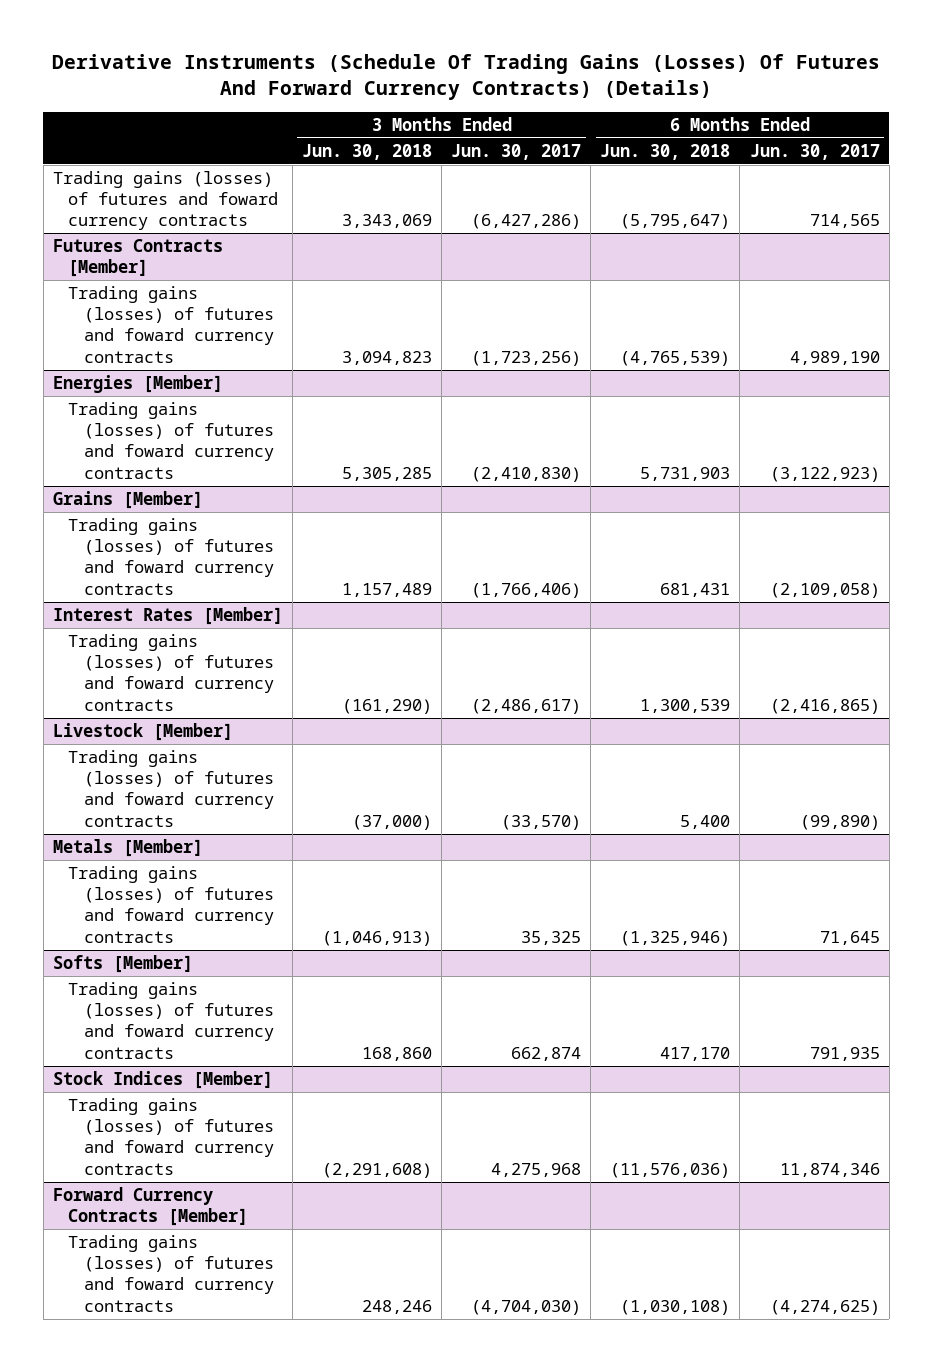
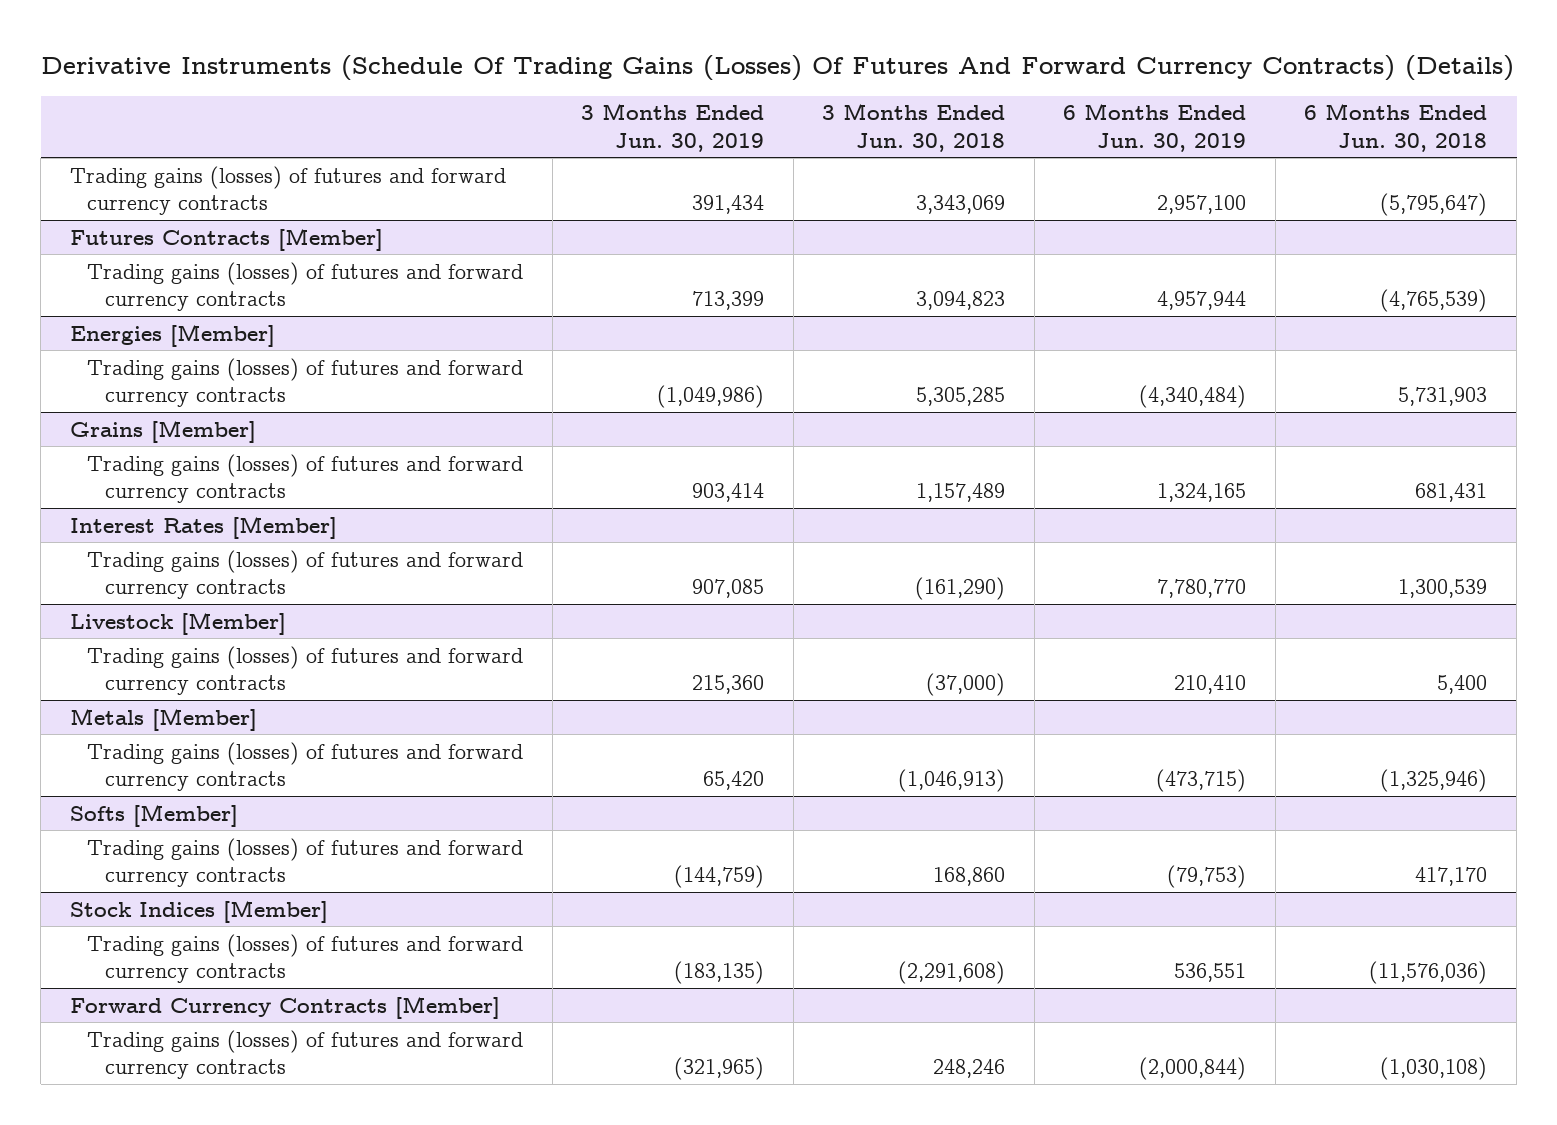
- | 3 Months Ended Jun. 30, 2018 | 3 Months Ended Jun. 30, 2017 | 6 Months Ended Jun. 30, 2018 | 6 Months Ended Jun. 30, 2017
+ | 3 Months Ended Jun. 30, 2019 | 3 Months Ended Jun. 30, 2018 | 6 Months Ended Jun. 30, 2019 | 6 Months Ended Jun. 30, 2018
- Trading gains (losses) of futures and foward currency contracts | 3,343,069 | (6,427,286) | (5,795,647) | 714,565
+ Trading gains (losses) of futures and forward currency contracts | 391,434 | 3,343,069 | 2,957,100 | (5,795,647)
@ Futures Contracts [Member]
- Trading gains (losses) of futures and foward currency contracts | 3,094,823 | (1,723,256) | (4,765,539) | 4,989,190
+ Trading gains (losses) of futures and forward currency contracts | 713,399 | 3,094,823 | 4,957,944 | (4,765,539)
@ Energies [Member]
- Trading gains (losses) of futures and foward currency contracts | 5,305,285 | (2,410,830) | 5,731,903 | (3,122,923)
+ Trading gains (losses) of futures and forward currency contracts | (1,049,986) | 5,305,285 | (4,340,484) | 5,731,903
@ Grains [Member]
- Trading gains (losses) of futures and foward currency contracts | 1,157,489 | (1,766,406) | 681,431 | (2,109,058)
+ Trading gains (losses) of futures and forward currency contracts | 903,414 | 1,157,489 | 1,324,165 | 681,431
@ Interest Rates [Member]
- Trading gains (losses) of futures and foward currency contracts | (161,290) | (2,486,617) | 1,300,539 | (2,416,865)
+ Trading gains (losses) of futures and forward currency contracts | 907,085 | (161,290) | 7,780,770 | 1,300,539
@ Livestock [Member]
- Trading gains (losses) of futures and foward currency contracts | (37,000) | (33,570) | 5,400 | (99,890)
+ Trading gains (losses) of futures and forward currency contracts | 215,360 | (37,000) | 210,410 | 5,400
@ Metals [Member]
- Trading gains (losses) of futures and foward currency contracts | (1,046,913) | 35,325 | (1,325,946) | 71,645
+ Trading gains (losses) of futures and forward currency contracts | 65,420 | (1,046,913) | (473,715) | (1,325,946)
@ Softs [Member]
- Trading gains (losses) of futures and foward currency contracts | 168,860 | 662,874 | 417,170 | 791,935
+ Trading gains (losses) of futures and forward currency contracts | (144,759) | 168,860 | (79,753) | 417,170
@ Stock Indices [Member]
- Trading gains (losses) of futures and foward currency contracts | (2,291,608) | 4,275,968 | (11,576,036) | 11,874,346
+ Trading gains (losses) of futures and forward currency contracts | (183,135) | (2,291,608) | 536,551 | (11,576,036)
@ Forward Currency Contracts [Member]
- Trading gains (losses) of futures and foward currency contracts | 248,246 | (4,704,030) | (1,030,108) | (4,274,625)
+ Trading gains (losses) of futures and forward currency contracts | (321,965) | 248,246 | (2,000,844) | (1,030,108)

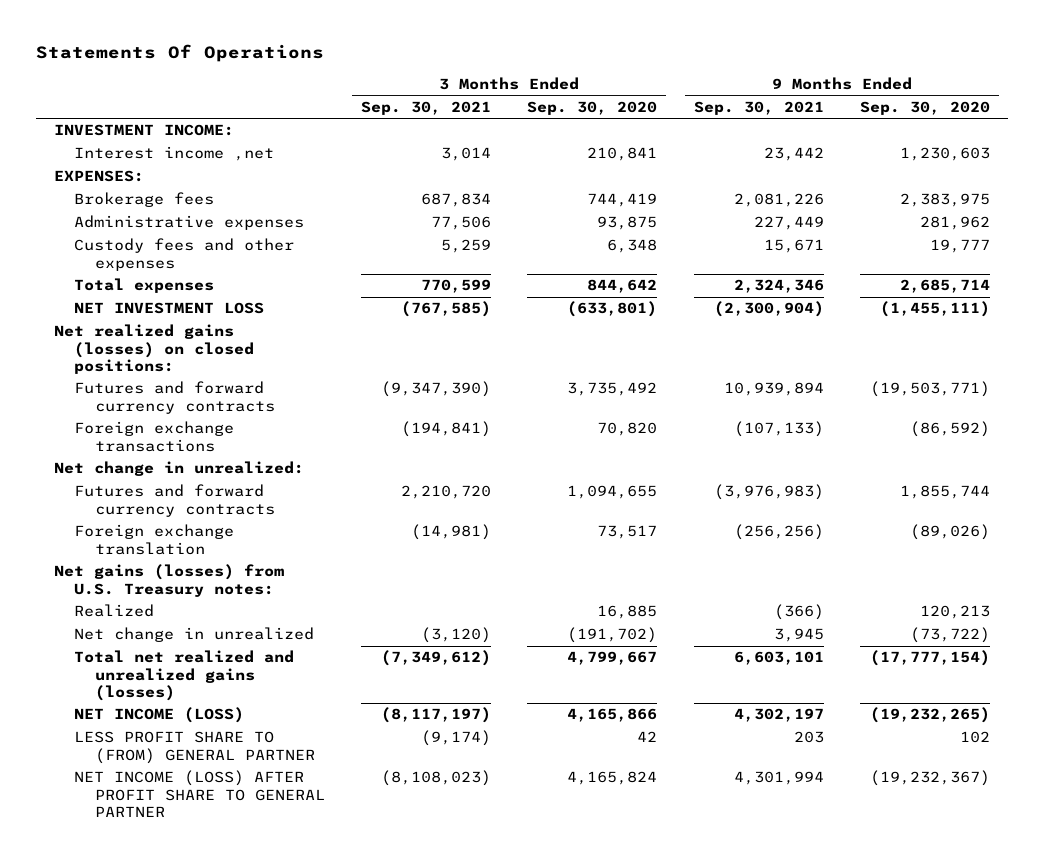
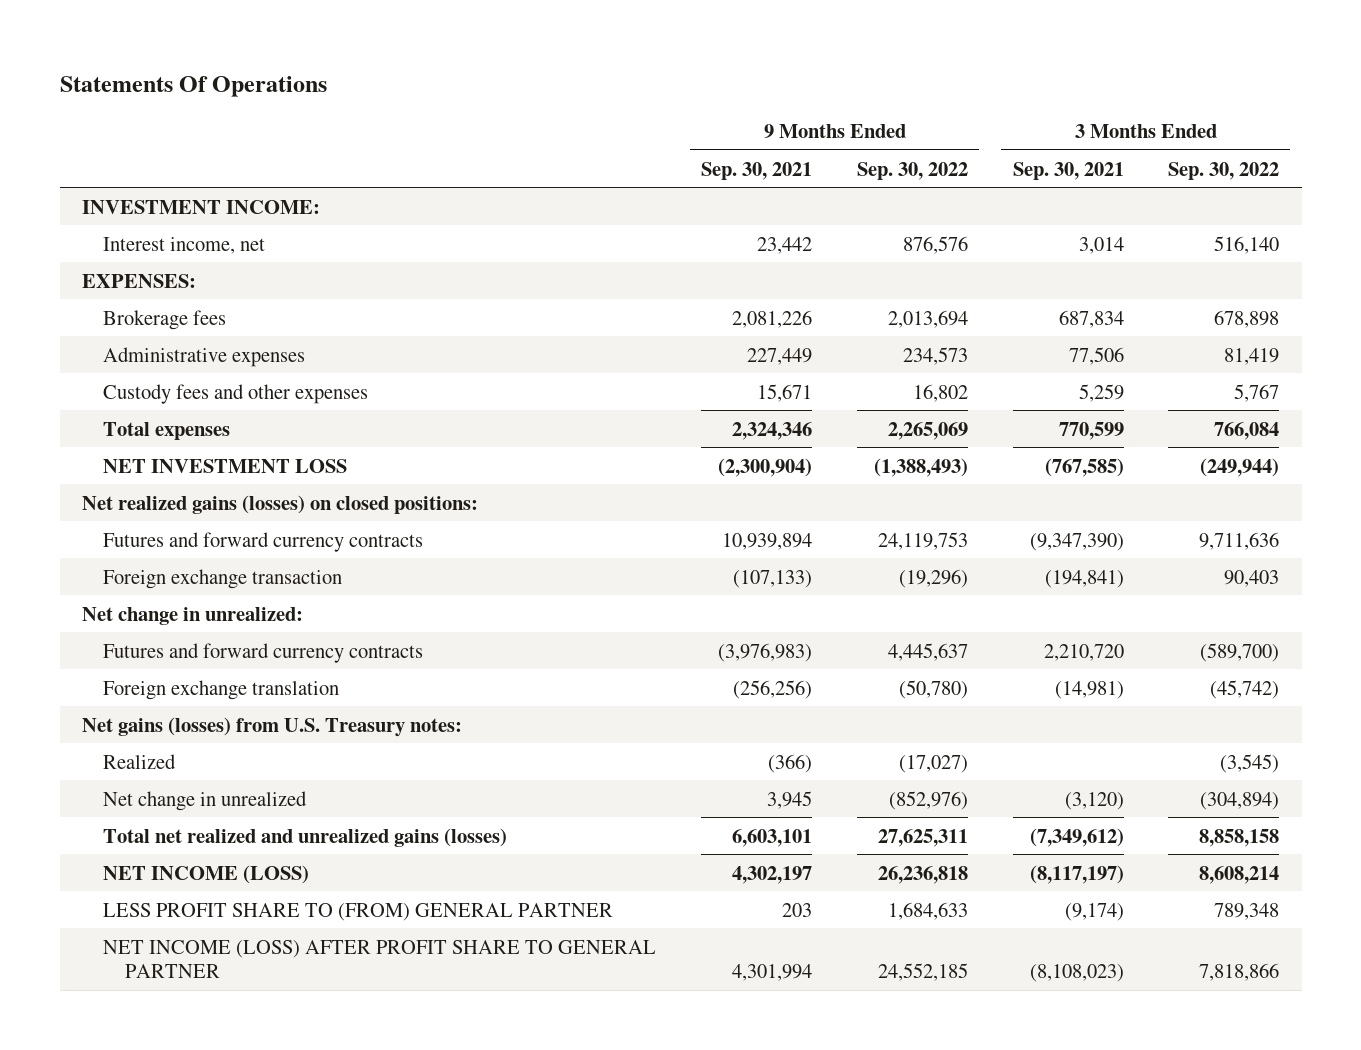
- | 3 Months Ended Sep. 30, 2021 | 3 Months Ended Sep. 30, 2020 | 9 Months Ended Sep. 30, 2021 | 9 Months Ended Sep. 30, 2020
+ | 9 Months Ended Sep. 30, 2021 | 9 Months Ended Sep. 30, 2022 | 3 Months Ended Sep. 30, 2021 | 3 Months Ended Sep. 30, 2022
- Interest income ,net | 3,014 | 210,841 | 23,442 | 1,230,603
+ Interest income, net | 23,442 | 876,576 | 3,014 | 516,140
- Foreign exchange transactions | (194,841) | 70,820 | (107,133) | (86,592)
+ Foreign exchange transaction | (107,133) | (19,296) | (194,841) | 90,403

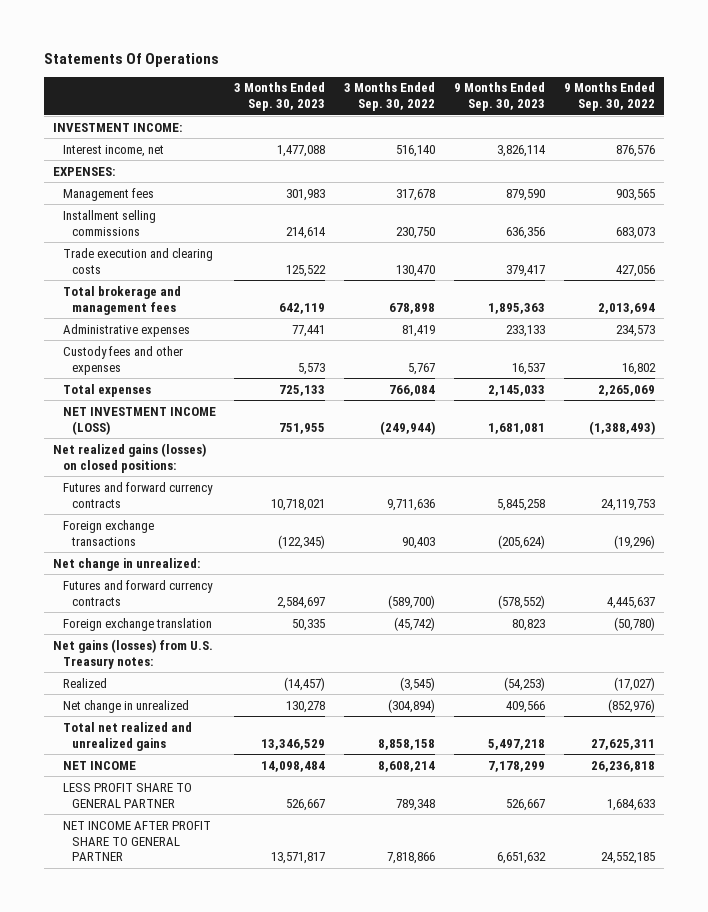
- | 9 Months Ended Sep. 30, 2021 | 9 Months Ended Sep. 30, 2022 | 3 Months Ended Sep. 30, 2021 | 3 Months Ended Sep. 30, 2022
+ | 3 Months Ended Sep. 30, 2023 | 3 Months Ended Sep. 30, 2022 | 9 Months Ended Sep. 30, 2023 | 9 Months Ended Sep. 30, 2022
- Brokerage fees | 2,081,226 | 2,013,694 | 687,834 | 678,898
+ Management fees | 301,983 | 317,678 | 879,590 | 903,565
+ Installment selling commissions | 214,614 | 230,750 | 636,356 | 683,073
+ Trade execution and clearing costs | 125,522 | 130,470 | 379,417 | 427,056
+ Total brokerage and management fees | 642,119 | 678,898 | 1,895,363 | 2,013,694
- NET INVESTMENT LOSS | (2,300,904) | (1,388,493) | (767,585) | (249,944)
+ NET INVESTMENT INCOME (LOSS) | 751,955 | (249,944) | 1,681,081 | (1,388,493)
- Foreign exchange transaction | (107,133) | (19,296) | (194,841) | 90,403
+ Foreign exchange transactions | (122,345) | 90,403 | (205,624) | (19,296)
- Total net realized and unrealized gains (losses) | 6,603,101 | 27,625,311 | (7,349,612) | 8,858,158
- NET INCOME (LOSS) | 4,302,197 | 26,236,818 | (8,117,197) | 8,608,214
- LESS PROFIT SHARE TO (FROM) GENERAL PARTNER | 203 | 1,684,633 | (9,174) | 789,348
- NET INCOME (LOSS) AFTER PROFIT SHARE TO GENERAL PARTNER | 4,301,994 | 24,552,185 | (8,108,023) | 7,818,866
+ Total net realized and unrealized gains | 13,346,529 | 8,858,158 | 5,497,218 | 27,625,311
+ NET INCOME | 14,098,484 | 8,608,214 | 7,178,299 | 26,236,818
+ LESS PROFIT SHARE TO GENERAL PARTNER | 526,667 | 789,348 | 526,667 | 1,684,633
+ NET INCOME AFTER PROFIT SHARE TO GENERAL PARTNER | 13,571,817 | 7,818,866 | 6,651,632 | 24,552,185

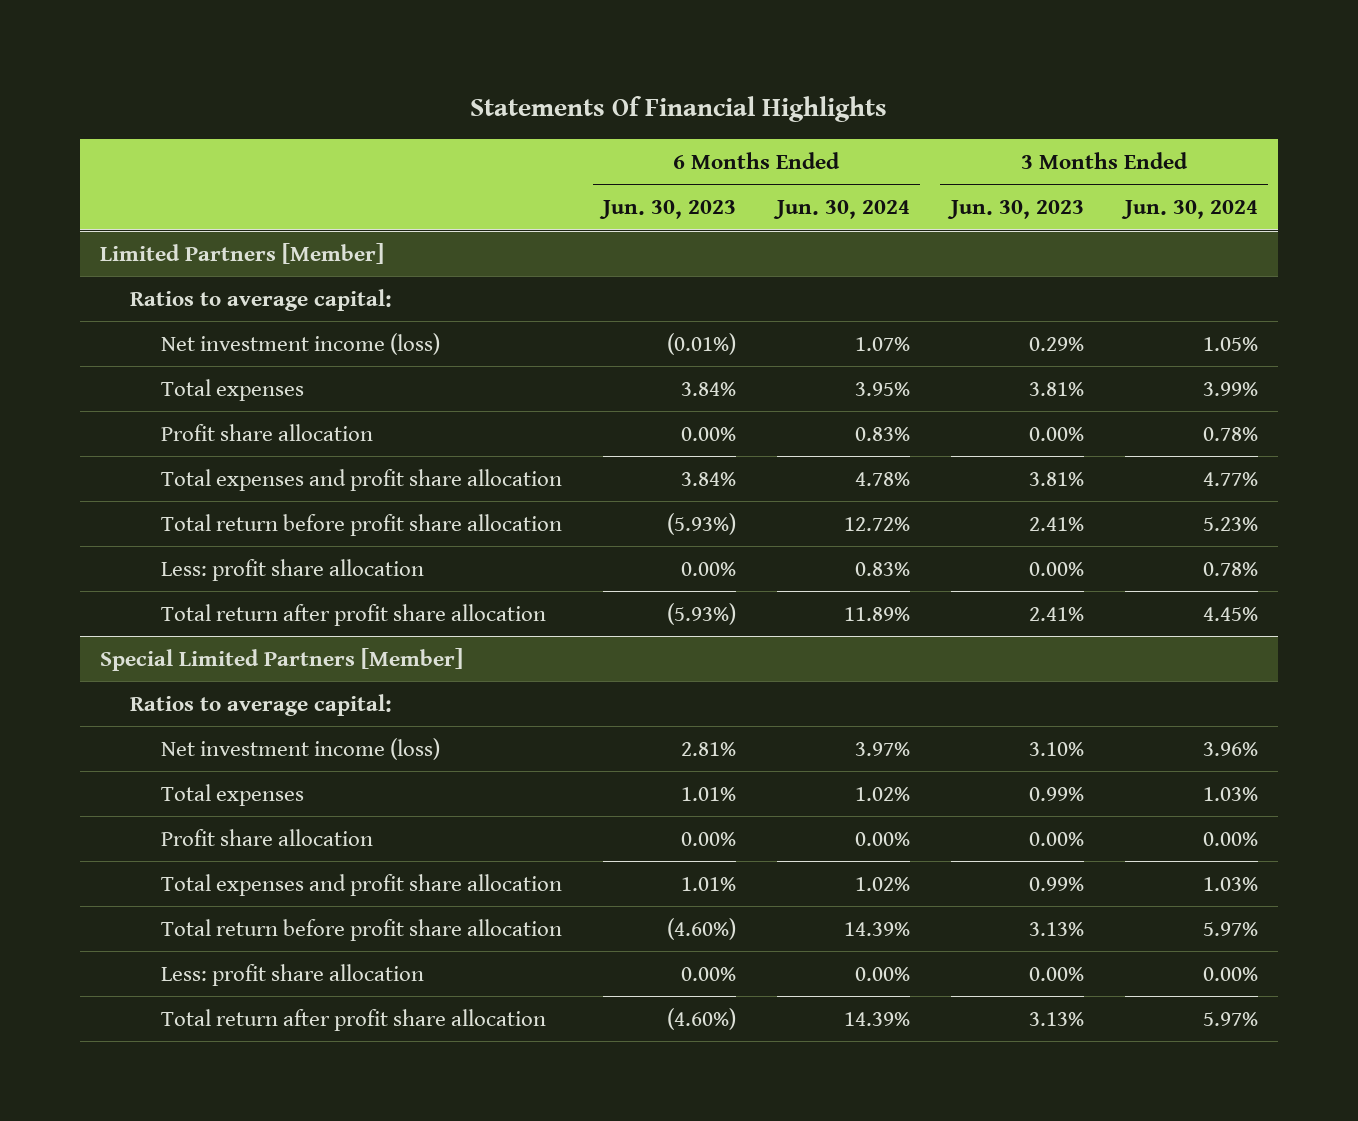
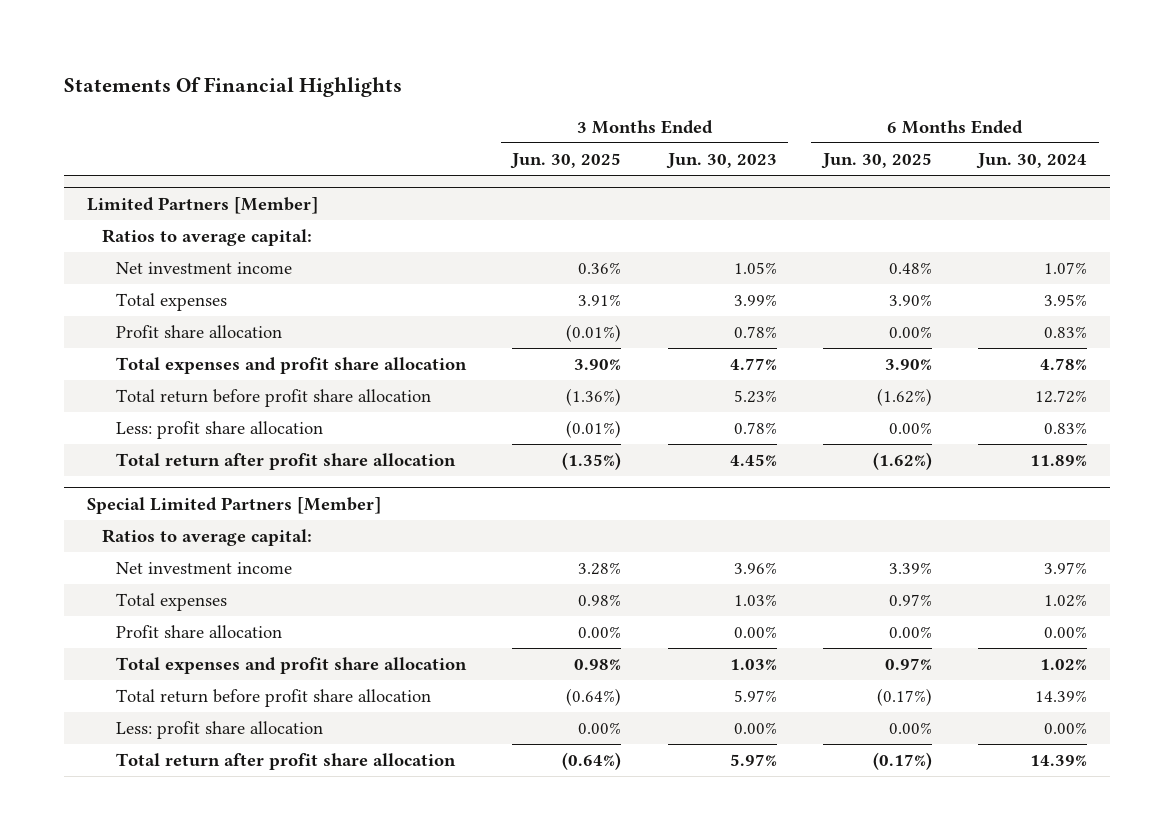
- | 6 Months Ended Jun. 30, 2023 | 6 Months Ended Jun. 30, 2024 | 3 Months Ended Jun. 30, 2023 | 3 Months Ended Jun. 30, 2024
+ | 3 Months Ended Jun. 30, 2025 | 3 Months Ended Jun. 30, 2023 | 6 Months Ended Jun. 30, 2025 | 6 Months Ended Jun. 30, 2024
@ Limited Partners [Member]
- Net investment income (loss) | (0.01%) | 1.07% | 0.29% | 1.05%
- Total expenses | 3.84% | 3.95% | 3.81% | 3.99%
- Profit share allocation | 0.00% | 0.83% | 0.00% | 0.78%
- Total expenses and profit share allocation | 3.84% | 4.78% | 3.81% | 4.77%
- Total return before profit share allocation | (5.93%) | 12.72% | 2.41% | 5.23%
- Less: profit share allocation | 0.00% | 0.83% | 0.00% | 0.78%
- Total return after profit share allocation | (5.93%) | 11.89% | 2.41% | 4.45%
+ Net investment income | 0.36% | 1.05% | 0.48% | 1.07%
+ Total expenses | 3.91% | 3.99% | 3.90% | 3.95%
+ Profit share allocation | (0.01%) | 0.78% | 0.00% | 0.83%
+ Total expenses and profit share allocation | 3.90% | 4.77% | 3.90% | 4.78%
+ Total return before profit share allocation | (1.36%) | 5.23% | (1.62%) | 12.72%
+ Less: profit share allocation | (0.01%) | 0.78% | 0.00% | 0.83%
+ Total return after profit share allocation | (1.35%) | 4.45% | (1.62%) | 11.89%
@ Special Limited Partners [Member]
- Net investment income (loss) | 2.81% | 3.97% | 3.10% | 3.96%
- Total expenses | 1.01% | 1.02% | 0.99% | 1.03%
+ Net investment income | 3.28% | 3.96% | 3.39% | 3.97%
+ Total expenses | 0.98% | 1.03% | 0.97% | 1.02%
- Total expenses and profit share allocation | 1.01% | 1.02% | 0.99% | 1.03%
- Total return before profit share allocation | (4.60%) | 14.39% | 3.13% | 5.97%
+ Total expenses and profit share allocation | 0.98% | 1.03% | 0.97% | 1.02%
+ Total return before profit share allocation | (0.64%) | 5.97% | (0.17%) | 14.39%
- Total return after profit share allocation | (4.60%) | 14.39% | 3.13% | 5.97%
+ Total return after profit share allocation | (0.64%) | 5.97% | (0.17%) | 14.39%

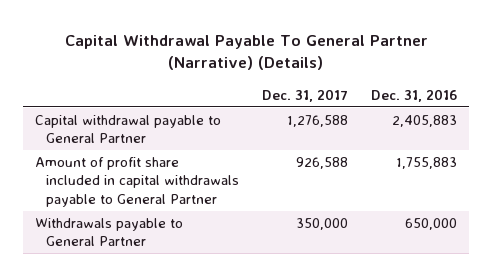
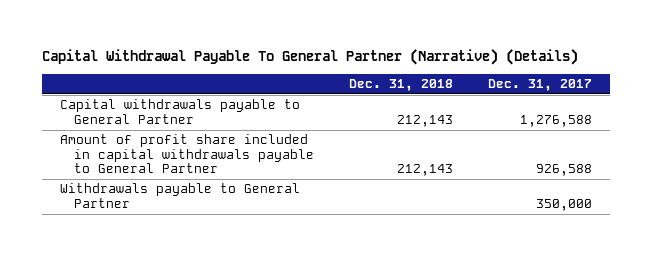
- | Dec. 31, 2017 | Dec. 31, 2016
+ | Dec. 31, 2018 | Dec. 31, 2017
- Capital withdrawal payable to General Partner | 1,276,588 | 2,405,883
+ Capital withdrawals payable to General Partner | 212,143 | 1,276,588

